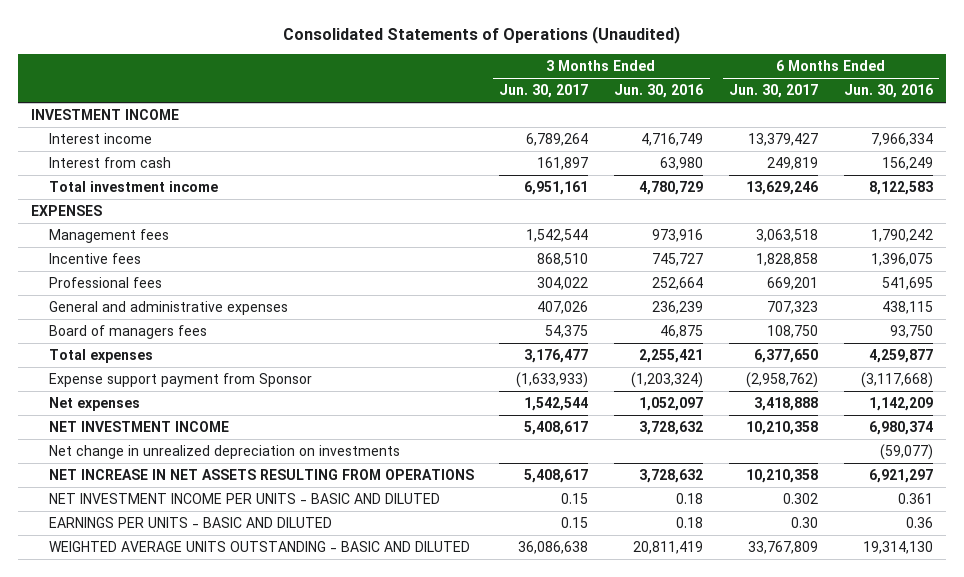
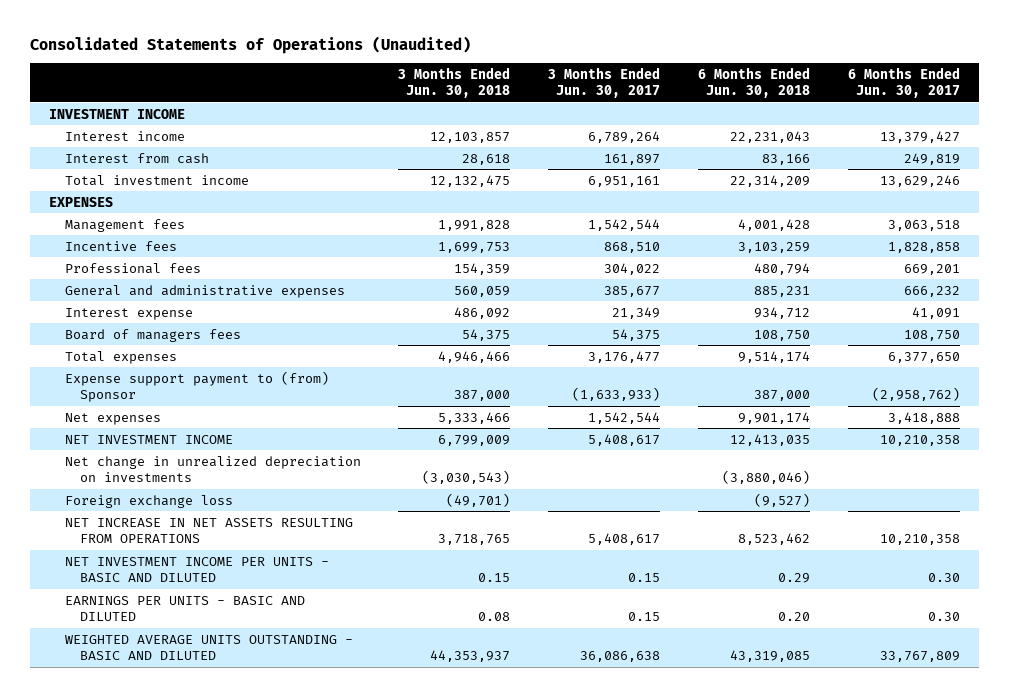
- | 3 Months Ended Jun. 30, 2017 | 3 Months Ended Jun. 30, 2016 | 6 Months Ended Jun. 30, 2017 | 6 Months Ended Jun. 30, 2016
+ | 3 Months Ended Jun. 30, 2018 | 3 Months Ended Jun. 30, 2017 | 6 Months Ended Jun. 30, 2018 | 6 Months Ended Jun. 30, 2017
- General and administrative expenses | 407,026 | 236,239 | 707,323 | 438,115
+ General and administrative expenses | 560,059 | 385,677 | 885,231 | 666,232
+ Interest expense | 486,092 | 21,349 | 934,712 | 41,091
- Expense support payment from Sponsor | (1,633,933) | (1,203,324) | (2,958,762) | (3,117,668)
+ Expense support payment to (from) Sponsor | 387,000 | (1,633,933) | 387,000 | (2,958,762)
+ Foreign exchange loss | (49,701) | | (9,527) |
- NET INVESTMENT INCOME PER UNITS - BASIC AND DILUTED | 0.15 | 0.18 | 0.302 | 0.361
+ NET INVESTMENT INCOME PER UNITS - BASIC AND DILUTED | 0.15 | 0.15 | 0.29 | 0.30

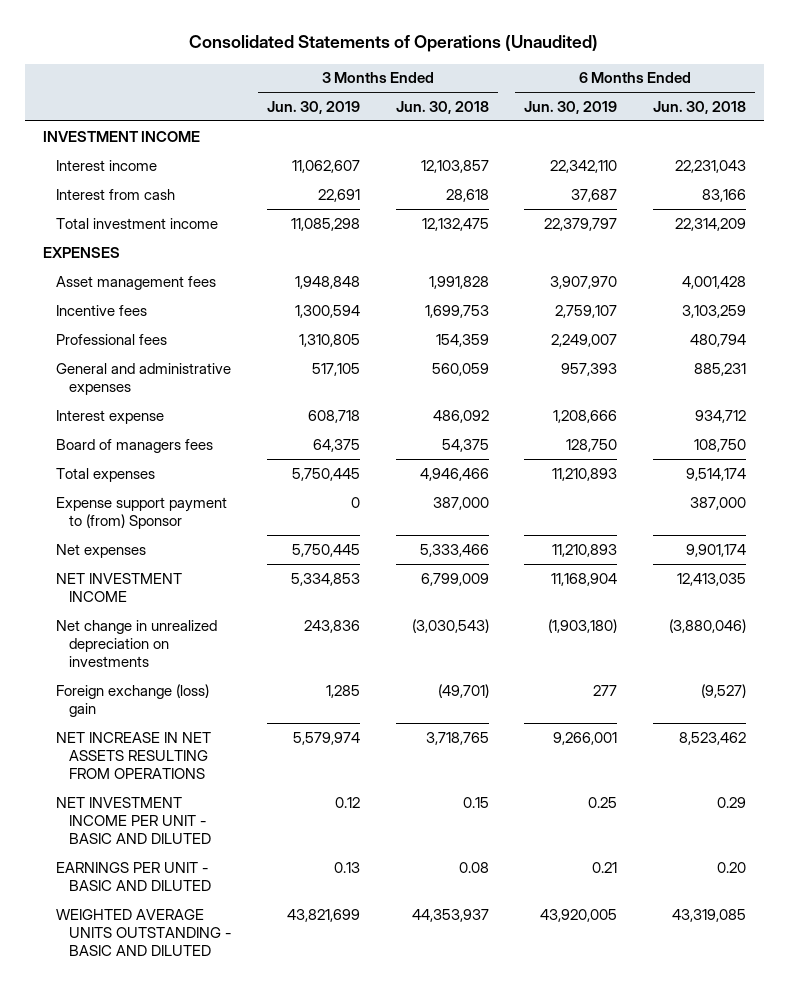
- | 3 Months Ended Jun. 30, 2018 | 3 Months Ended Jun. 30, 2017 | 6 Months Ended Jun. 30, 2018 | 6 Months Ended Jun. 30, 2017
+ | 3 Months Ended Jun. 30, 2019 | 3 Months Ended Jun. 30, 2018 | 6 Months Ended Jun. 30, 2019 | 6 Months Ended Jun. 30, 2018
- Management fees | 1,991,828 | 1,542,544 | 4,001,428 | 3,063,518
+ Asset management fees | 1,948,848 | 1,991,828 | 3,907,970 | 4,001,428
- Foreign exchange loss | (49,701) | | (9,527) |
+ Foreign exchange (loss) gain | 1,285 | (49,701) | 277 | (9,527)
- NET INVESTMENT INCOME PER UNITS - BASIC AND DILUTED | 0.15 | 0.15 | 0.29 | 0.30
- EARNINGS PER UNITS - BASIC AND DILUTED | 0.08 | 0.15 | 0.20 | 0.30
+ NET INVESTMENT INCOME PER UNIT - BASIC AND DILUTED | 0.12 | 0.15 | 0.25 | 0.29
+ EARNINGS PER UNIT - BASIC AND DILUTED | 0.13 | 0.08 | 0.21 | 0.20

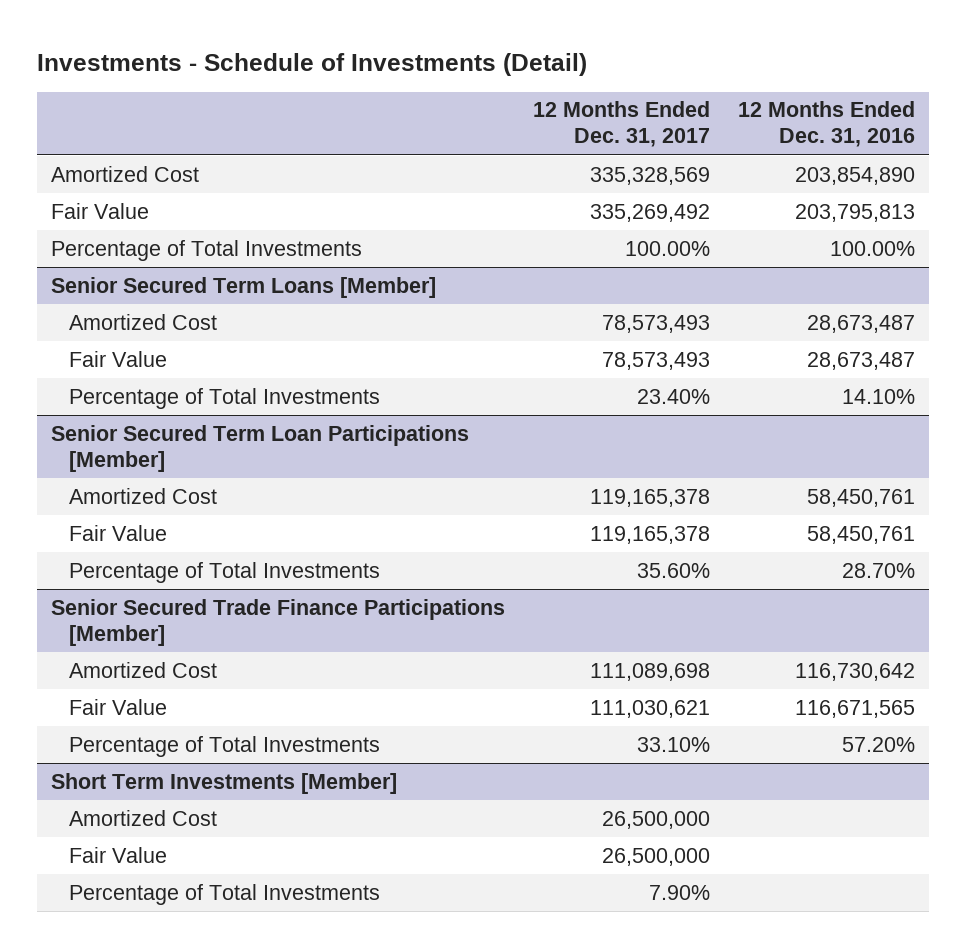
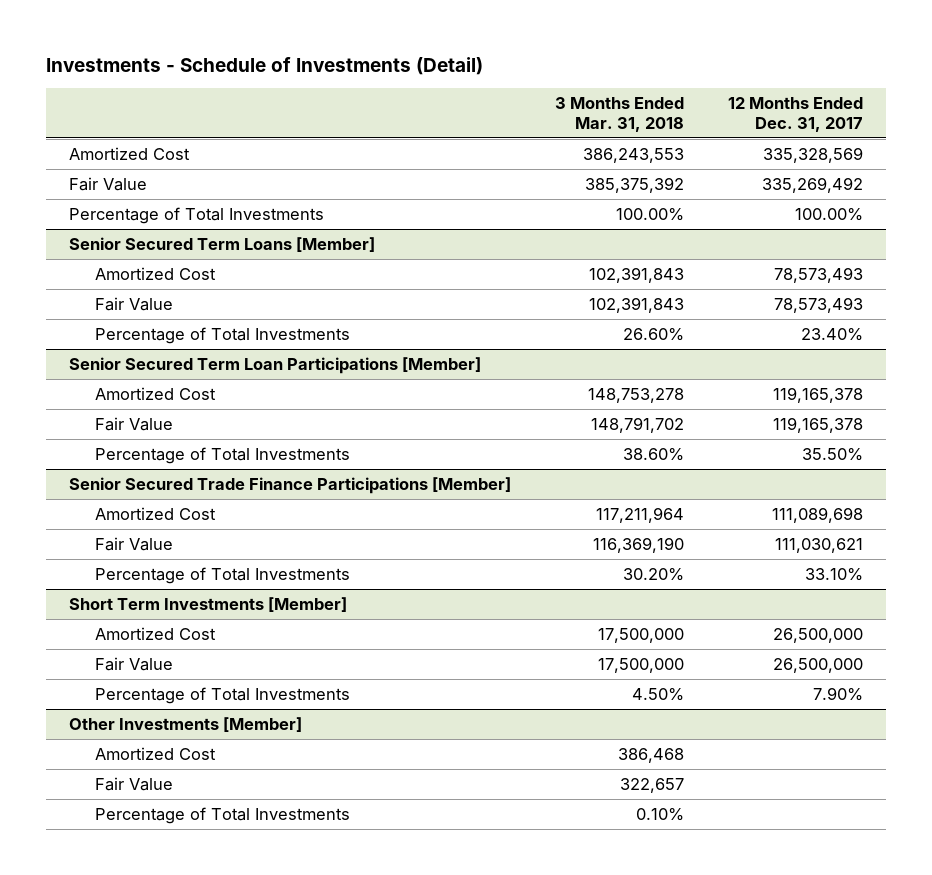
- | 12 Months Ended Dec. 31, 2017 | 12 Months Ended Dec. 31, 2016
+ | 3 Months Ended Mar. 31, 2018 | 12 Months Ended Dec. 31, 2017
@ Senior Secured Term Loan Participations [Member]
- Percentage of Total Investments | 35.60% | 28.70%
+ Percentage of Total Investments | 38.60% | 35.50%
+ Other Investments [Member]
+ Amortized Cost | 386,468 |
+ Fair Value | 322,657 |
+ Percentage of Total Investments | 0.10% |

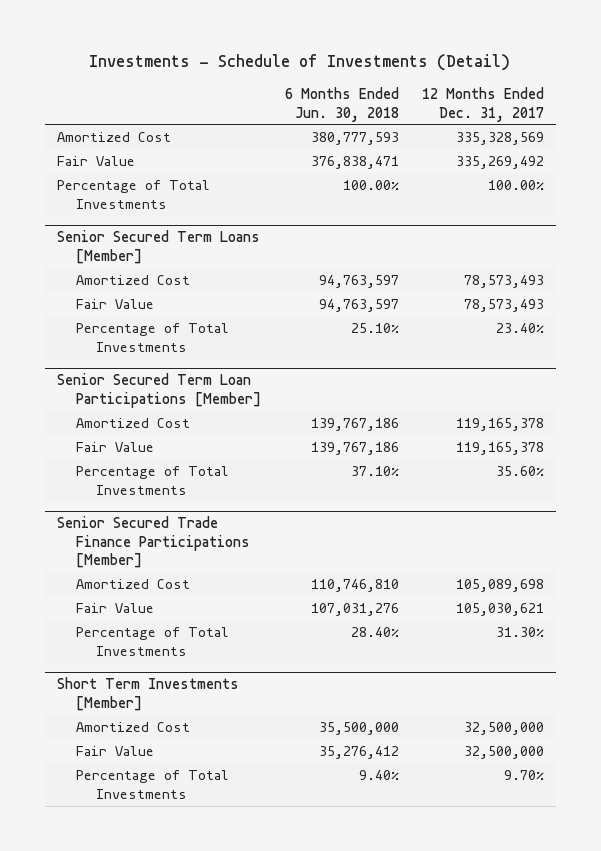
- | 3 Months Ended Mar. 31, 2018 | 12 Months Ended Dec. 31, 2017
+ | 6 Months Ended Jun. 30, 2018 | 12 Months Ended Dec. 31, 2017
@ Senior Secured Term Loan Participations [Member]
- Percentage of Total Investments | 38.60% | 35.50%
+ Percentage of Total Investments | 37.10% | 35.60%
@ Senior Secured Trade Finance Participations [Member]
- Amortized Cost | 117,211,964 | 111,089,698
- Fair Value | 116,369,190 | 111,030,621
- Percentage of Total Investments | 30.20% | 33.10%
+ Amortized Cost | 110,746,810 | 105,089,698
+ Fair Value | 107,031,276 | 105,030,621
+ Percentage of Total Investments | 28.40% | 31.30%
@ Short Term Investments [Member]
- Amortized Cost | 17,500,000 | 26,500,000
- Fair Value | 17,500,000 | 26,500,000
- Percentage of Total Investments | 4.50% | 7.90%
- Other Investments [Member]
- Amortized Cost | 386,468 |
- Fair Value | 322,657 |
- Percentage of Total Investments | 0.10% |
@ Short Term Investments [Member]
+ Amortized Cost | 35,500,000 | 32,500,000
+ Fair Value | 35,276,412 | 32,500,000
+ Percentage of Total Investments | 9.40% | 9.70%

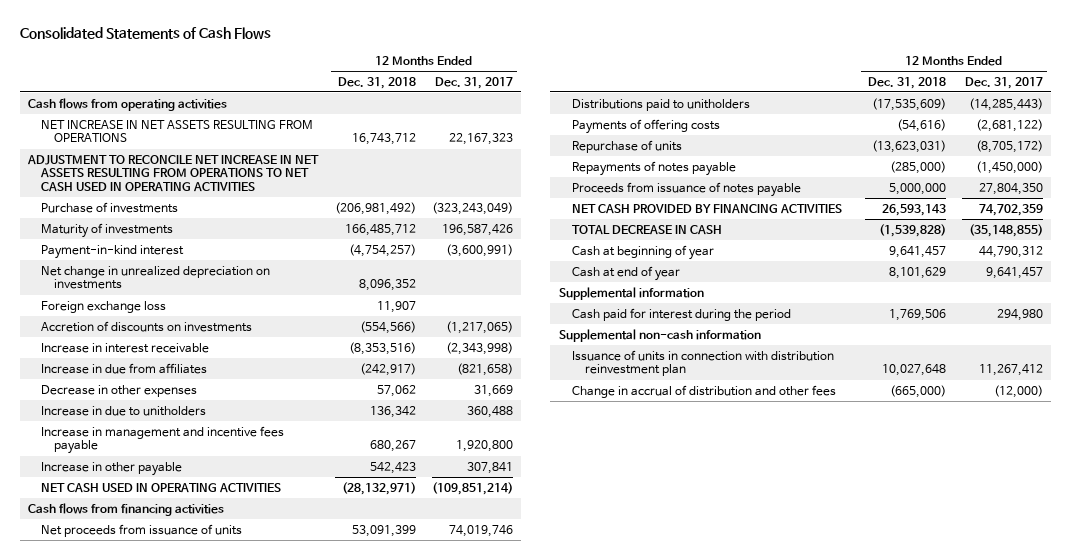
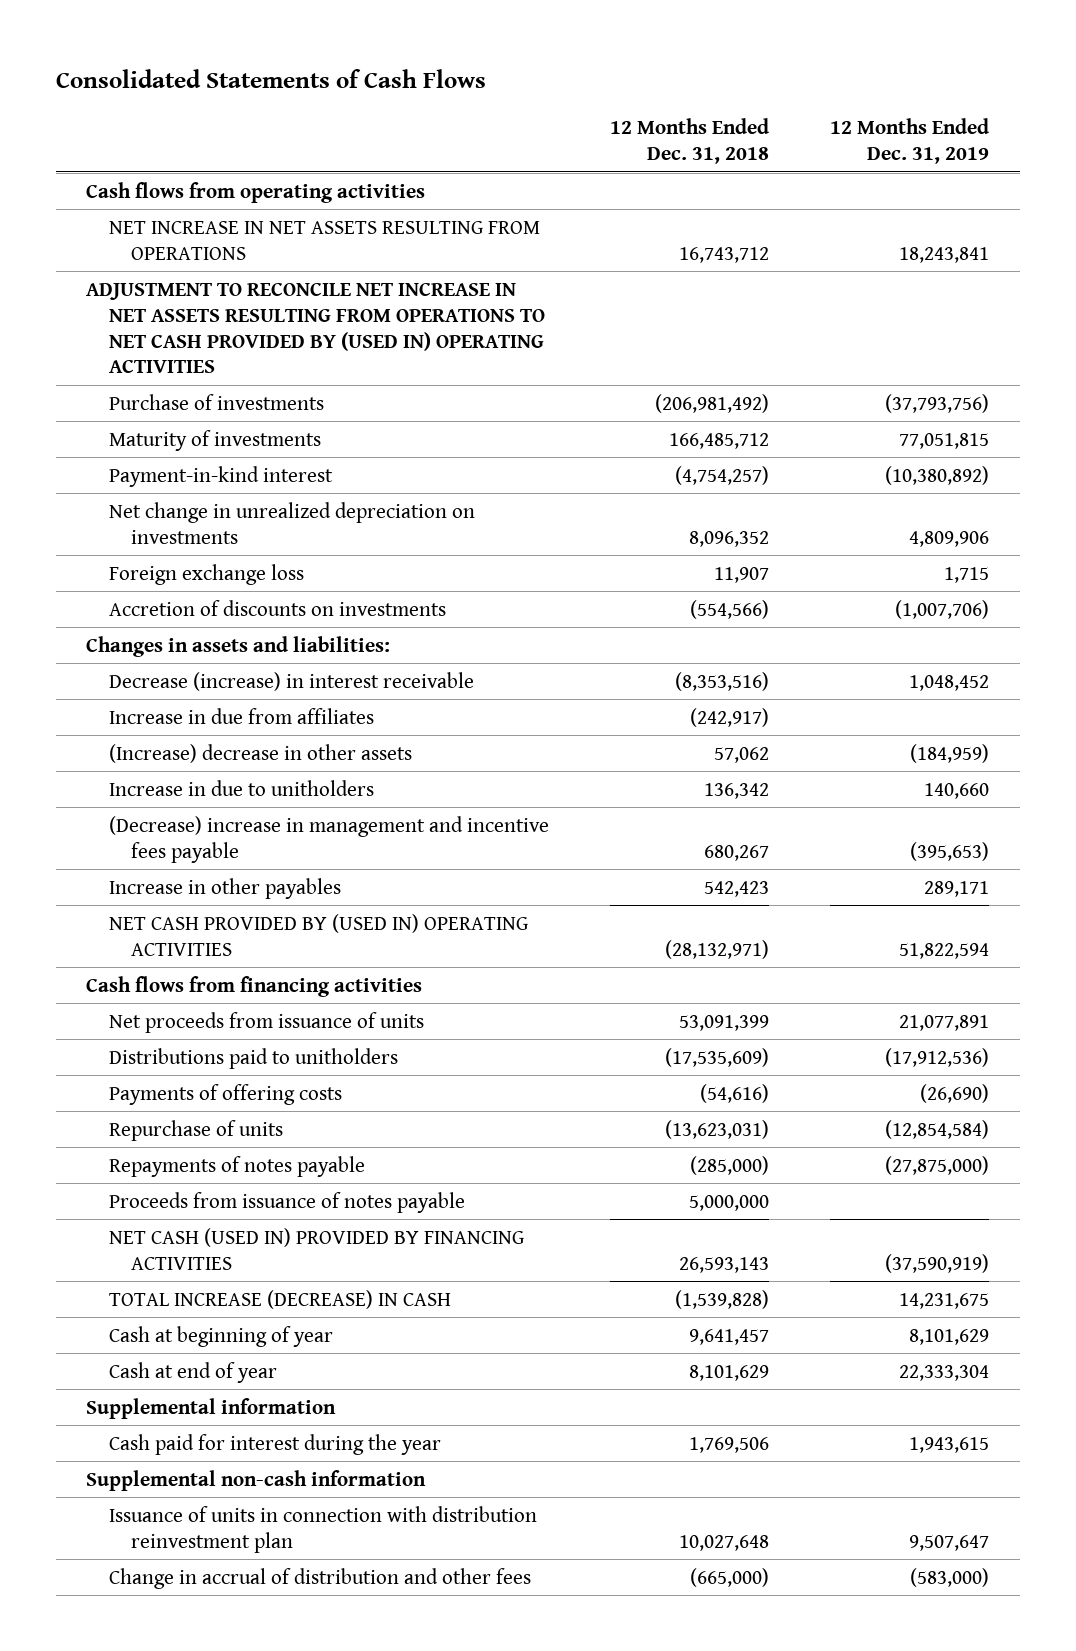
- | 12 Months Ended Dec. 31, 2018 | 12 Months Ended Dec. 31, 2017
+ | 12 Months Ended Dec. 31, 2018 | 12 Months Ended Dec. 31, 2019
- ADJUSTMENT TO RECONCILE NET INCREASE IN NET ASSETS RESULTING FROM OPERATIONS TO NET CASH USED IN OPERATING ACTIVITIES
+ ADJUSTMENT TO RECONCILE NET INCREASE IN NET ASSETS RESULTING FROM OPERATIONS TO NET CASH PROVIDED BY (USED IN) OPERATING ACTIVITIES
- Increase in interest receivable | (8,353,516) | (2,343,998)
+ Changes in assets and liabilities:
+ Decrease (increase) in interest receivable | (8,353,516) | 1,048,452
- Decrease in other expenses | 57,062 | 31,669
+ (Increase) decrease in other assets | 57,062 | (184,959)
- Increase in management and incentive fees payable | 680,267 | 1,920,800
- Increase in other payable | 542,423 | 307,841
- NET CASH USED IN OPERATING ACTIVITIES | (28,132,971) | (109,851,214)
+ (Decrease) increase in management and incentive fees payable | 680,267 | (395,653)
+ Increase in other payables | 542,423 | 289,171
+ NET CASH PROVIDED BY (USED IN) OPERATING ACTIVITIES | (28,132,971) | 51,822,594
- NET CASH PROVIDED BY FINANCING ACTIVITIES | 26,593,143 | 74,702,359
- TOTAL DECREASE IN CASH | (1,539,828) | (35,148,855)
+ NET CASH (USED IN) PROVIDED BY FINANCING ACTIVITIES | 26,593,143 | (37,590,919)
+ TOTAL INCREASE (DECREASE) IN CASH | (1,539,828) | 14,231,675
- Cash paid for interest during the period | 1,769,506 | 294,980
+ Cash paid for interest during the year | 1,769,506 | 1,943,615

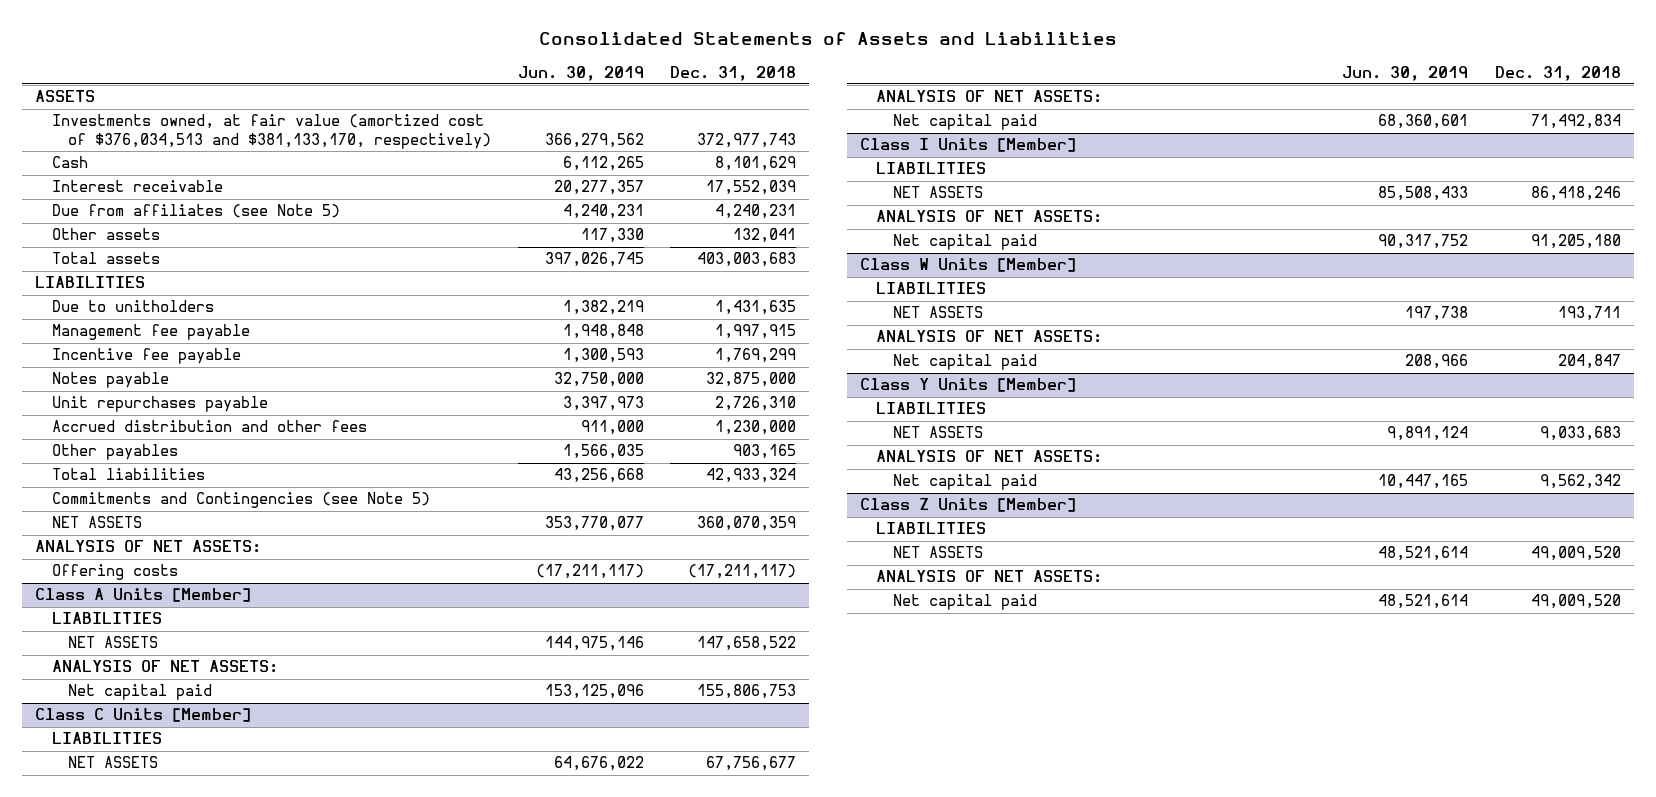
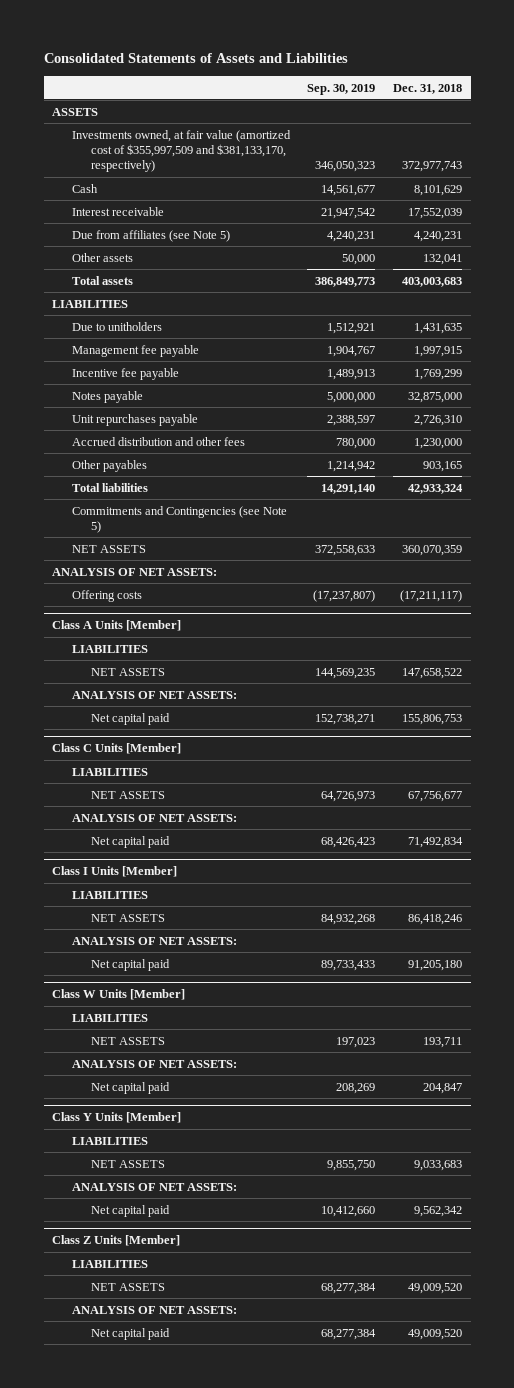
- | Jun. 30, 2019 | Dec. 31, 2018
+ | Sep. 30, 2019 | Dec. 31, 2018
- Investments owned, at fair value (amortized cost of $376,034,513 and $381,133,170, respectively) | 366,279,562 | 372,977,743
+ Investments owned, at fair value (amortized cost of $355,997,509 and $381,133,170, respectively) | 346,050,323 | 372,977,743

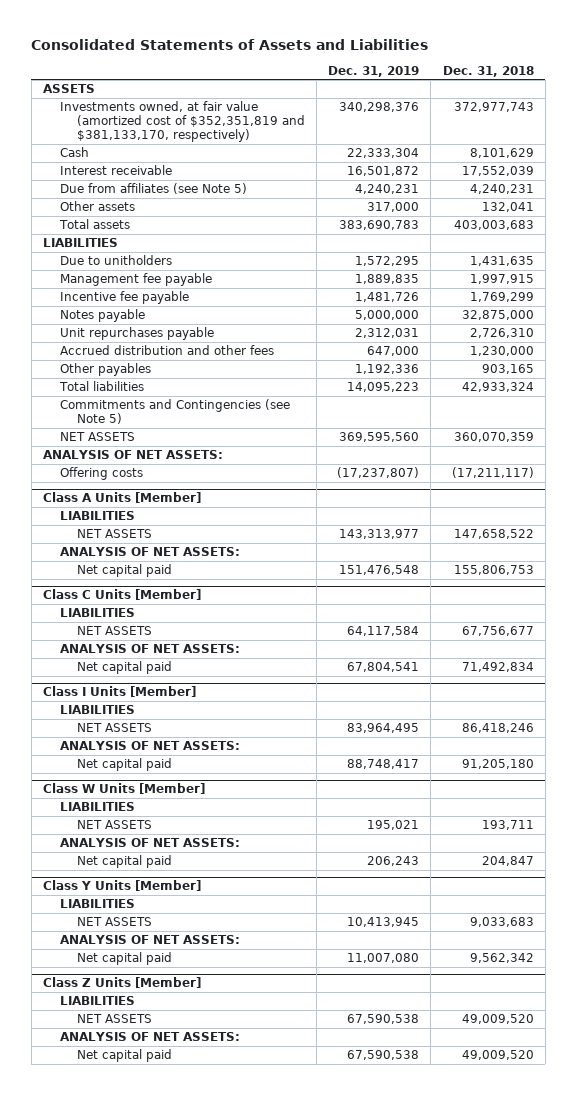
- | Sep. 30, 2019 | Dec. 31, 2018
+ | Dec. 31, 2019 | Dec. 31, 2018
- Investments owned, at fair value (amortized cost of $355,997,509 and $381,133,170, respectively) | 346,050,323 | 372,977,743
+ Investments owned, at fair value (amortized cost of $352,351,819 and $381,133,170, respectively) | 340,298,376 | 372,977,743

